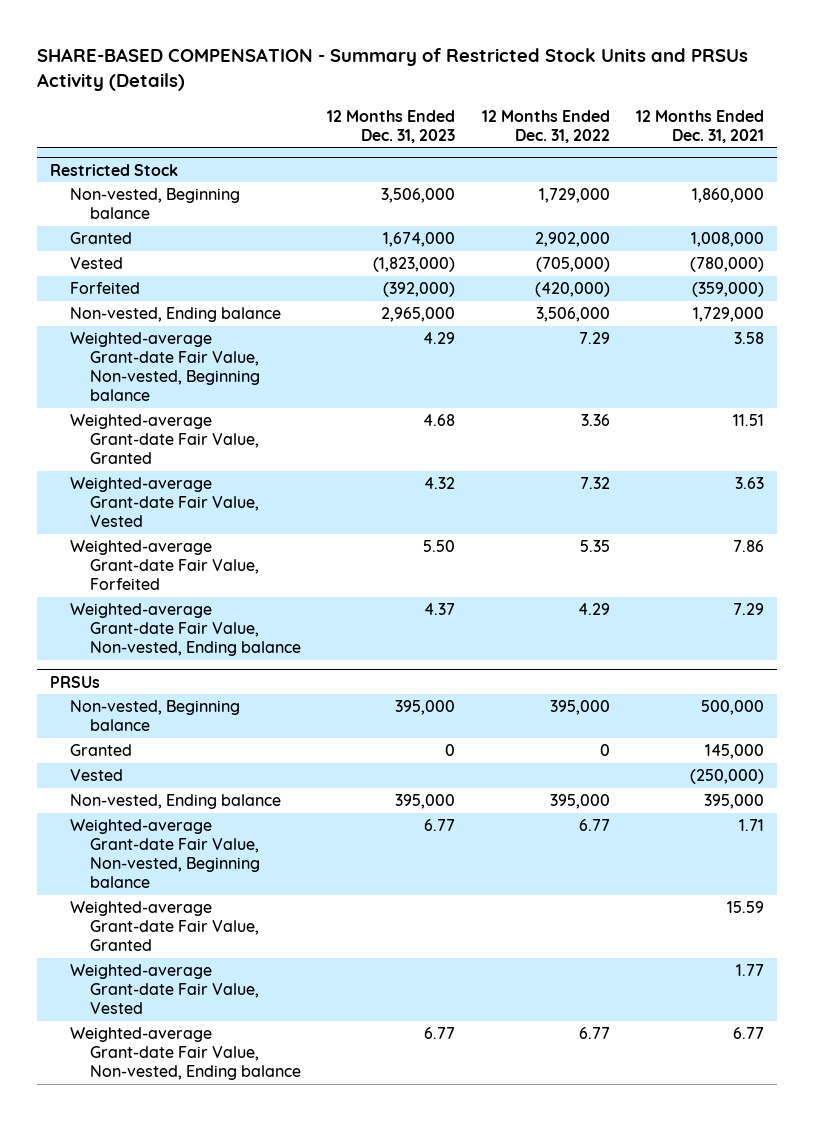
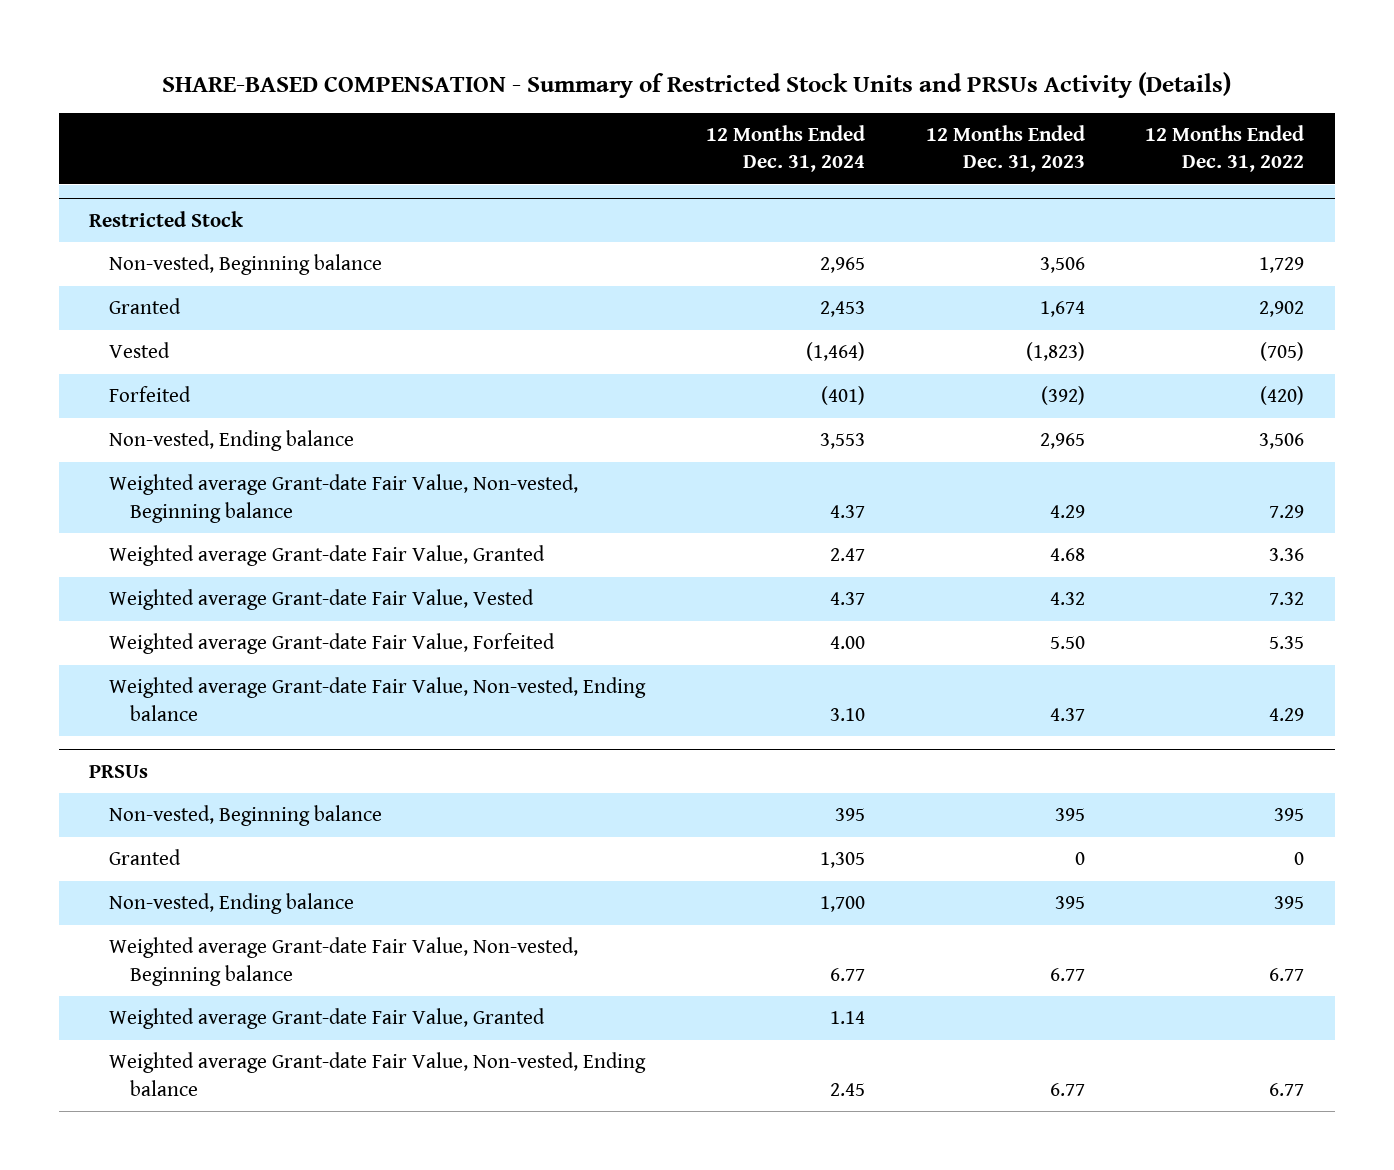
- | 12 Months Ended Dec. 31, 2023 | 12 Months Ended Dec. 31, 2022 | 12 Months Ended Dec. 31, 2021
+ | 12 Months Ended Dec. 31, 2024 | 12 Months Ended Dec. 31, 2023 | 12 Months Ended Dec. 31, 2022
@ Restricted Stock
- Non-vested, Beginning balance | 3,506,000 | 1,729,000 | 1,860,000
- Granted | 1,674,000 | 2,902,000 | 1,008,000
- Vested | (1,823,000) | (705,000) | (780,000)
- Forfeited | (392,000) | (420,000) | (359,000)
- Non-vested, Ending balance | 2,965,000 | 3,506,000 | 1,729,000
- Weighted-average Grant-date Fair Value, Non-vested, Beginning balance | 4.29 | 7.29 | 3.58
- Weighted-average Grant-date Fair Value, Granted | 4.68 | 3.36 | 11.51
- Weighted-average Grant-date Fair Value, Vested | 4.32 | 7.32 | 3.63
- Weighted-average Grant-date Fair Value, Forfeited | 5.50 | 5.35 | 7.86
- Weighted-average Grant-date Fair Value, Non-vested, Ending balance | 4.37 | 4.29 | 7.29
+ Non-vested, Beginning balance | 2,965 | 3,506 | 1,729
+ Granted | 2,453 | 1,674 | 2,902
+ Vested | (1,464) | (1,823) | (705)
+ Forfeited | (401) | (392) | (420)
+ Non-vested, Ending balance | 3,553 | 2,965 | 3,506
+ Weighted average Grant-date Fair Value, Non-vested, Beginning balance | 4.37 | 4.29 | 7.29
+ Weighted average Grant-date Fair Value, Granted | 2.47 | 4.68 | 3.36
+ Weighted average Grant-date Fair Value, Vested | 4.37 | 4.32 | 7.32
+ Weighted average Grant-date Fair Value, Forfeited | 4.00 | 5.50 | 5.35
+ Weighted average Grant-date Fair Value, Non-vested, Ending balance | 3.10 | 4.37 | 4.29
@ PRSUs
- Non-vested, Beginning balance | 395,000 | 395,000 | 500,000
+ Non-vested, Beginning balance | 395 | 395 | 395
- Vested | | | (250,000)
- Non-vested, Ending balance | 395,000 | 395,000 | 395,000
- Weighted-average Grant-date Fair Value, Non-vested, Beginning balance | 6.77 | 6.77 | 1.71
- Weighted-average Grant-date Fair Value, Granted | | | 15.59
- Weighted-average Grant-date Fair Value, Vested | | | 1.77
- Weighted-average Grant-date Fair Value, Non-vested, Ending balance | 6.77 | 6.77 | 6.77
+ Non-vested, Ending balance | 1,700 | 395 | 395
+ Weighted average Grant-date Fair Value, Non-vested, Beginning balance | 6.77 | 6.77 | 6.77
+ Weighted average Grant-date Fair Value, Granted | 1.14 | |
+ Weighted average Grant-date Fair Value, Non-vested, Ending balance | 2.45 | 6.77 | 6.77

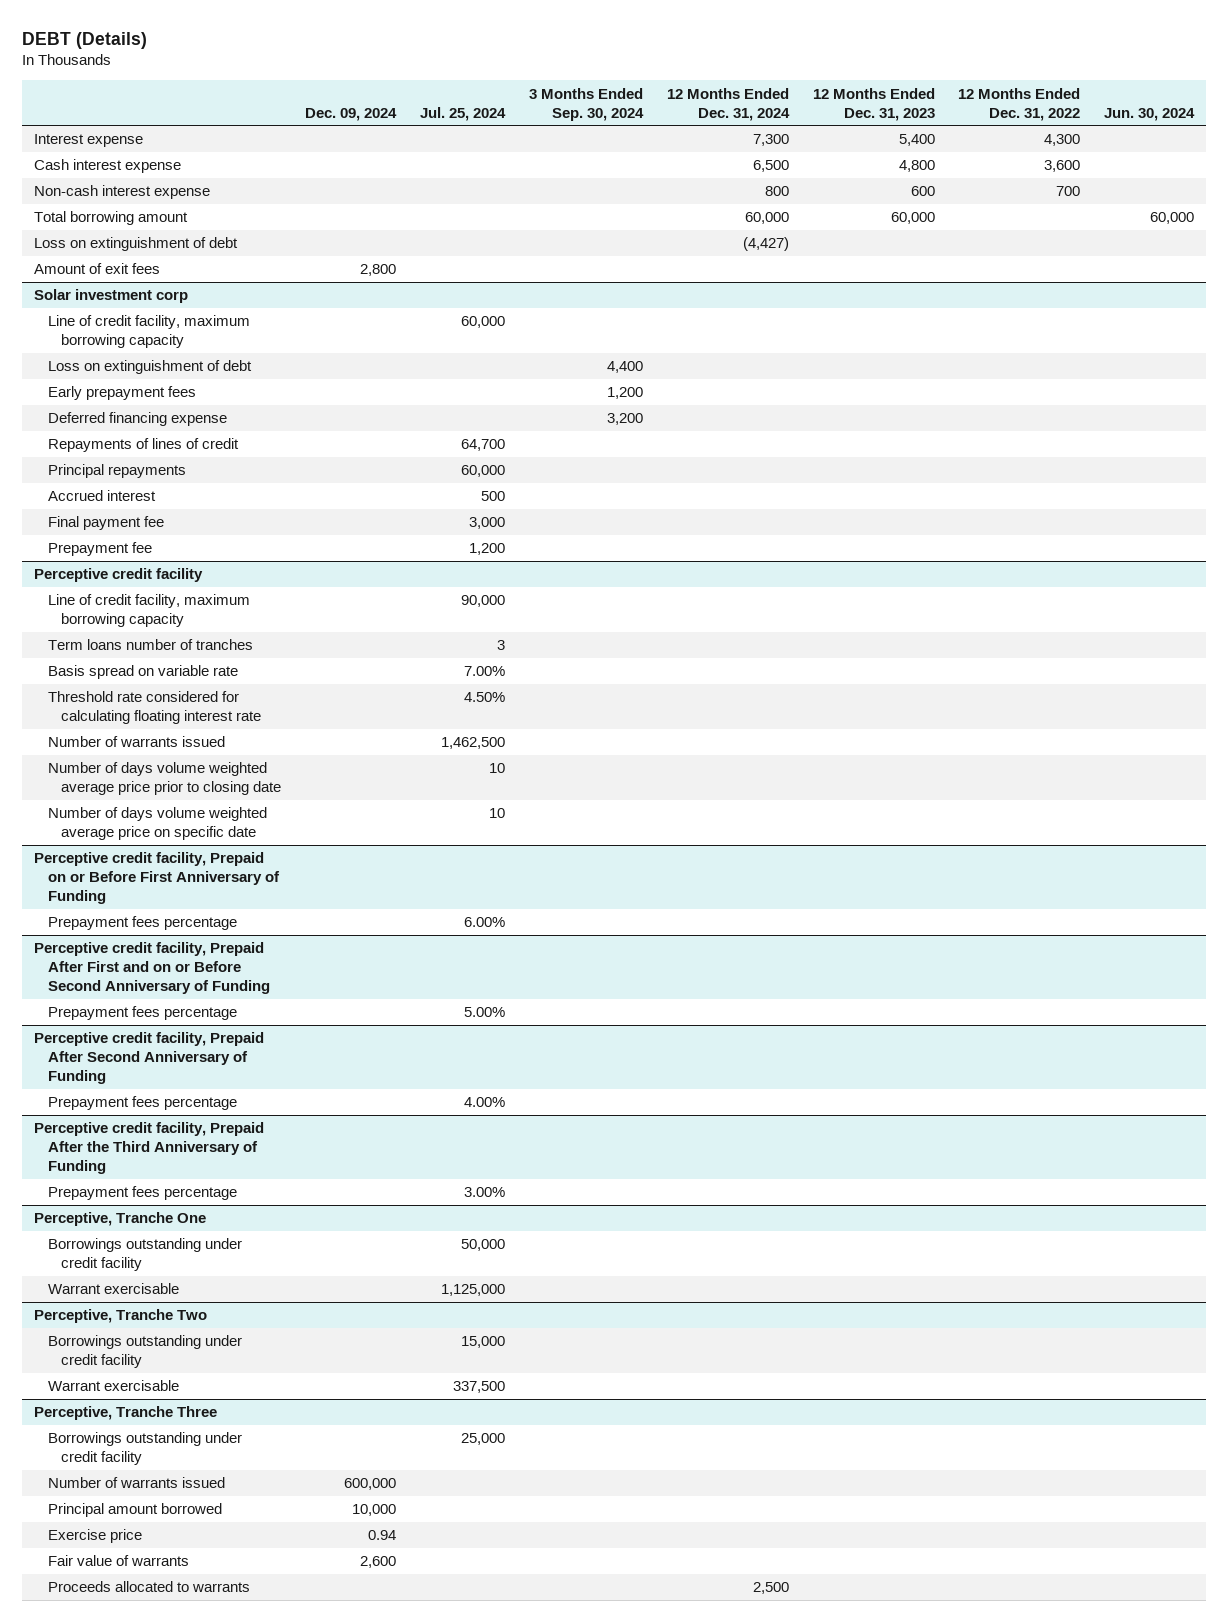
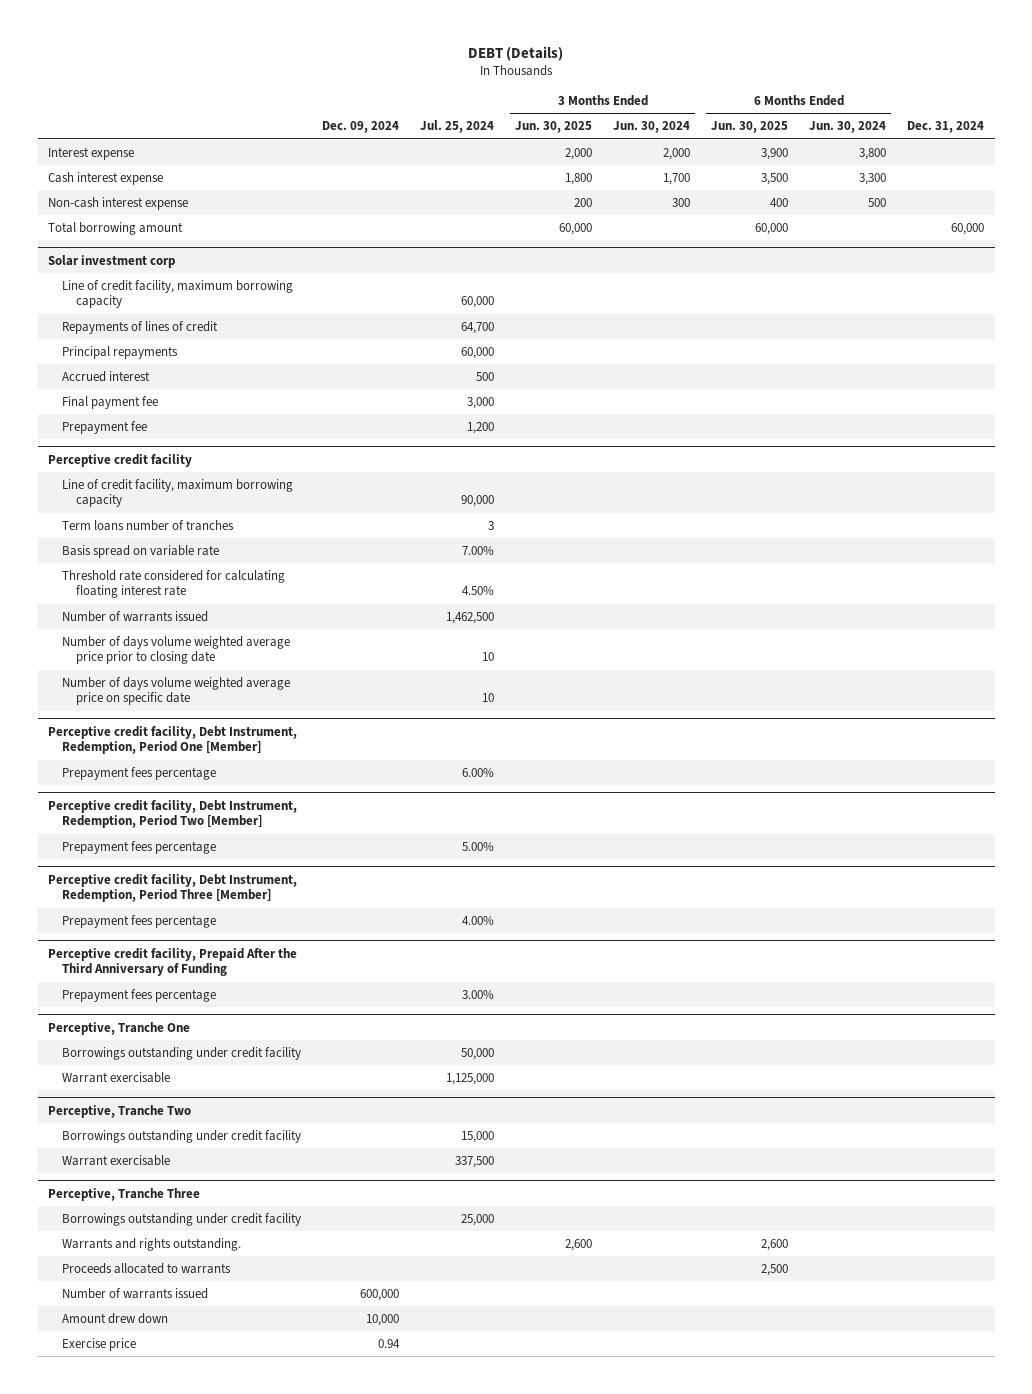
- | Dec. 09, 2024 | Jul. 25, 2024 | 3 Months Ended Sep. 30, 2024 | 12 Months Ended Dec. 31, 2024 | 12 Months Ended Dec. 31, 2023 | 12 Months Ended Dec. 31, 2022 | Jun. 30, 2024
+ | Dec. 09, 2024 | Jul. 25, 2024 | 3 Months Ended Jun. 30, 2025 | 3 Months Ended Jun. 30, 2024 | 6 Months Ended Jun. 30, 2025 | 6 Months Ended Jun. 30, 2024 | Dec. 31, 2024
- Loss on extinguishment of debt | | | | (4,427) | | |
- Amount of exit fees | 2,800 | | | | | |
@ Solar investment corp
- Loss on extinguishment of debt | | | 4,400 | | | |
- Early prepayment fees | | | 1,200 | | | |
- Deferred financing expense | | | 3,200 | | | |
- Perceptive credit facility, Prepaid on or Before First Anniversary of Funding
+ Perceptive credit facility, Debt Instrument, Redemption, Period One [Member]
- Perceptive credit facility, Prepaid After First and on or Before Second Anniversary of Funding
+ Perceptive credit facility, Debt Instrument, Redemption, Period Two [Member]
- Perceptive credit facility, Prepaid After Second Anniversary of Funding
+ Perceptive credit facility, Debt Instrument, Redemption, Period Three [Member]
@ Perceptive, Tranche Three
+ Warrants and rights outstanding. | | | 2,600 | | 2,600 | |
moved up: Proceeds allocated to warrants | | | | | 2,500 | |
- Principal amount borrowed | 10,000 | | | | | |
+ Amount drew down | 10,000 | | | | | |
- Fair value of warrants | 2,600 | | | | | |

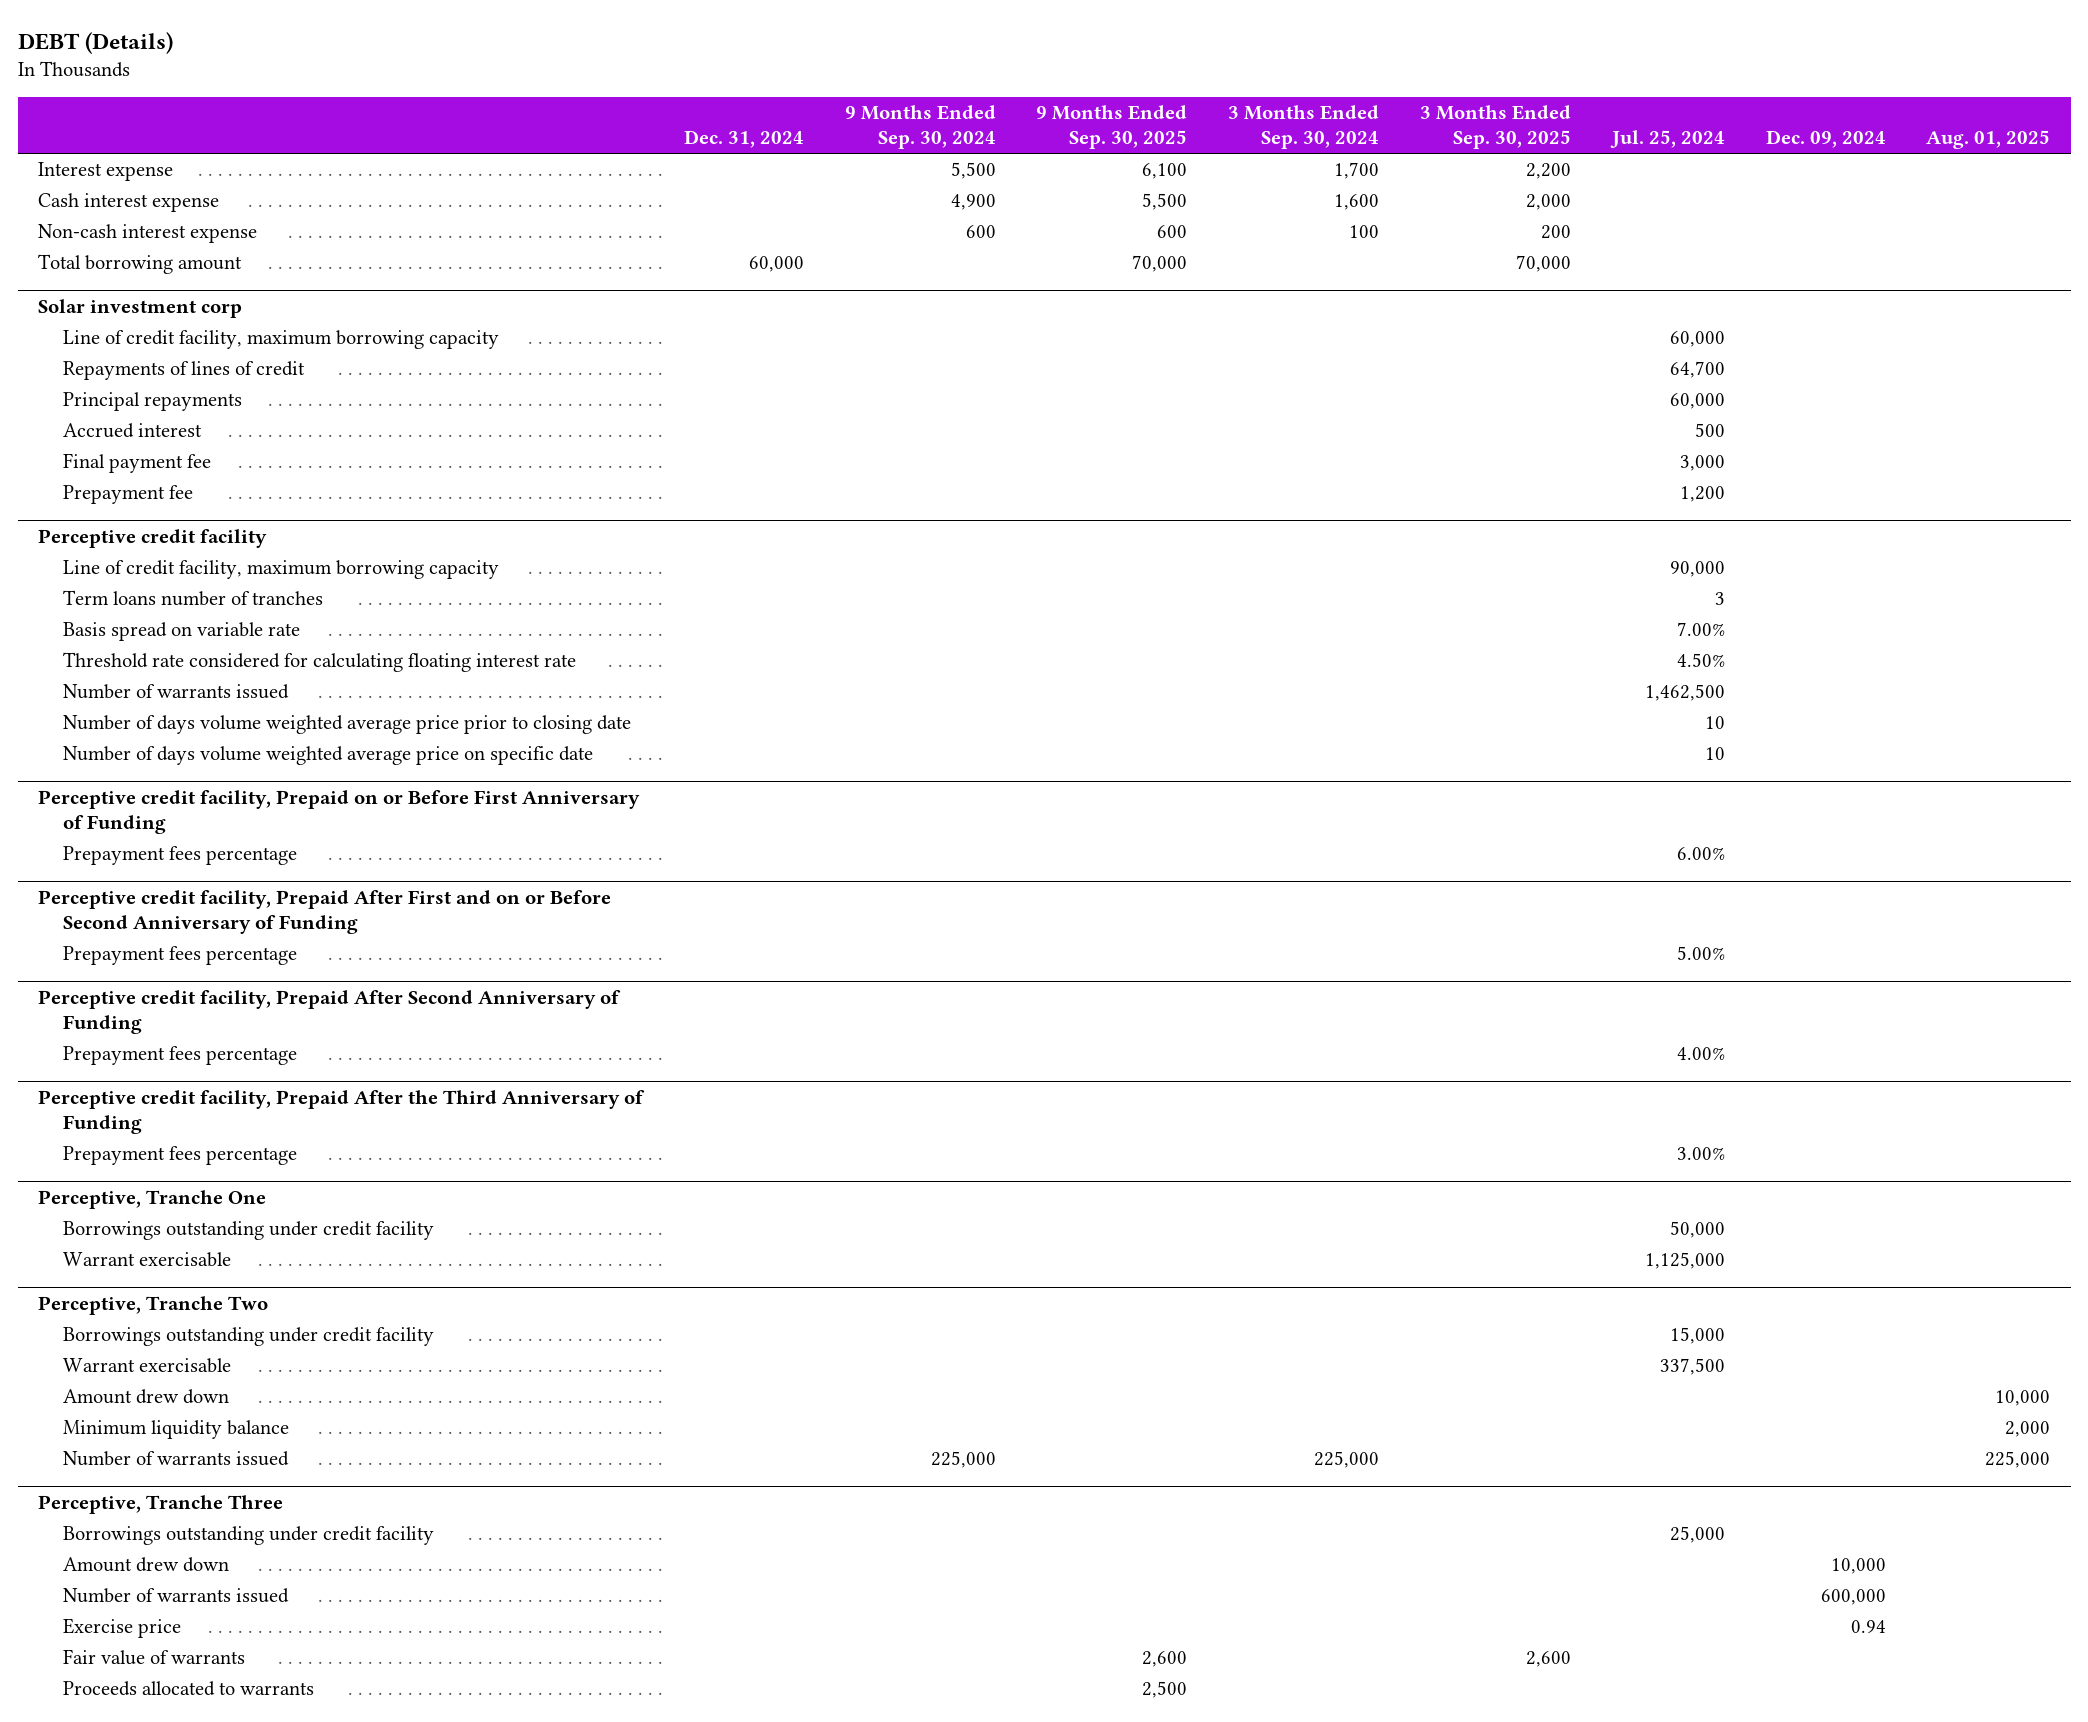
- | Dec. 09, 2024 | Jul. 25, 2024 | 3 Months Ended Jun. 30, 2025 | 3 Months Ended Jun. 30, 2024 | 6 Months Ended Jun. 30, 2025 | 6 Months Ended Jun. 30, 2024 | Dec. 31, 2024
+ | Dec. 31, 2024 | 9 Months Ended Sep. 30, 2024 | 9 Months Ended Sep. 30, 2025 | 3 Months Ended Sep. 30, 2024 | 3 Months Ended Sep. 30, 2025 | Jul. 25, 2024 | Dec. 09, 2024 | Aug. 01, 2025
- Perceptive credit facility, Debt Instrument, Redemption, Period One [Member]
+ Perceptive credit facility, Prepaid on or Before First Anniversary of Funding
- Perceptive credit facility, Debt Instrument, Redemption, Period Two [Member]
+ Perceptive credit facility, Prepaid After First and on or Before Second Anniversary of Funding
- Perceptive credit facility, Debt Instrument, Redemption, Period Three [Member]
+ Perceptive credit facility, Prepaid After Second Anniversary of Funding
@ Perceptive, Tranche Two
+ Amount drew down | | | | | | | | 10,000
+ Minimum liquidity balance | | | | | | | | 2,000
+ Number of warrants issued | | 225,000 | | 225,000 | | | | 225,000
@ Perceptive, Tranche Three
- Warrants and rights outstanding. | | | 2,600 | | 2,600 | |
moved down: Number of warrants issued | | | | | | | 600,000 |
+ Fair value of warrants | | | 2,600 | | 2,600 | | |
moved down: Proceeds allocated to warrants | | | 2,500 | | | | |

